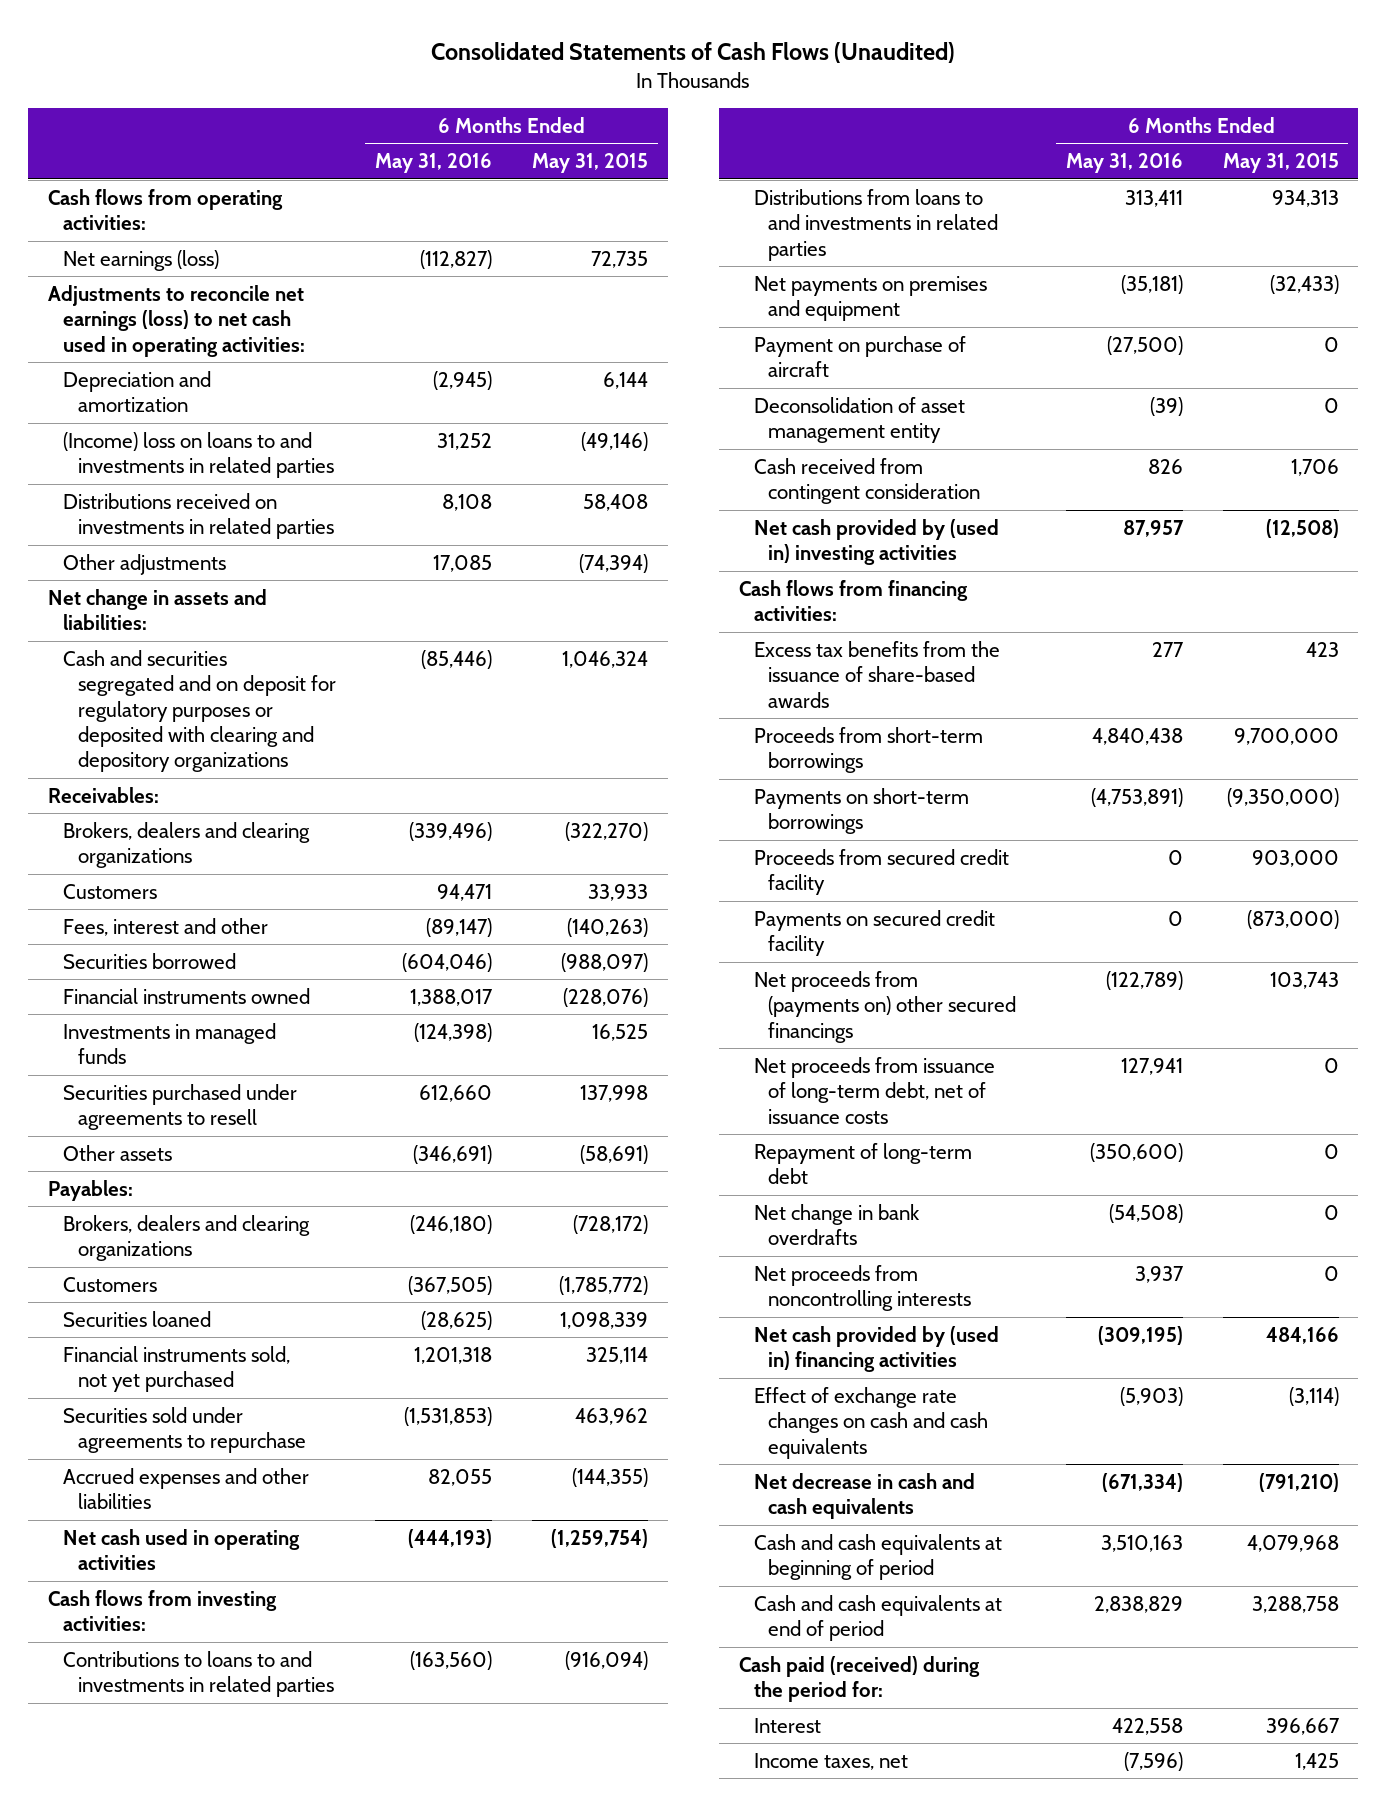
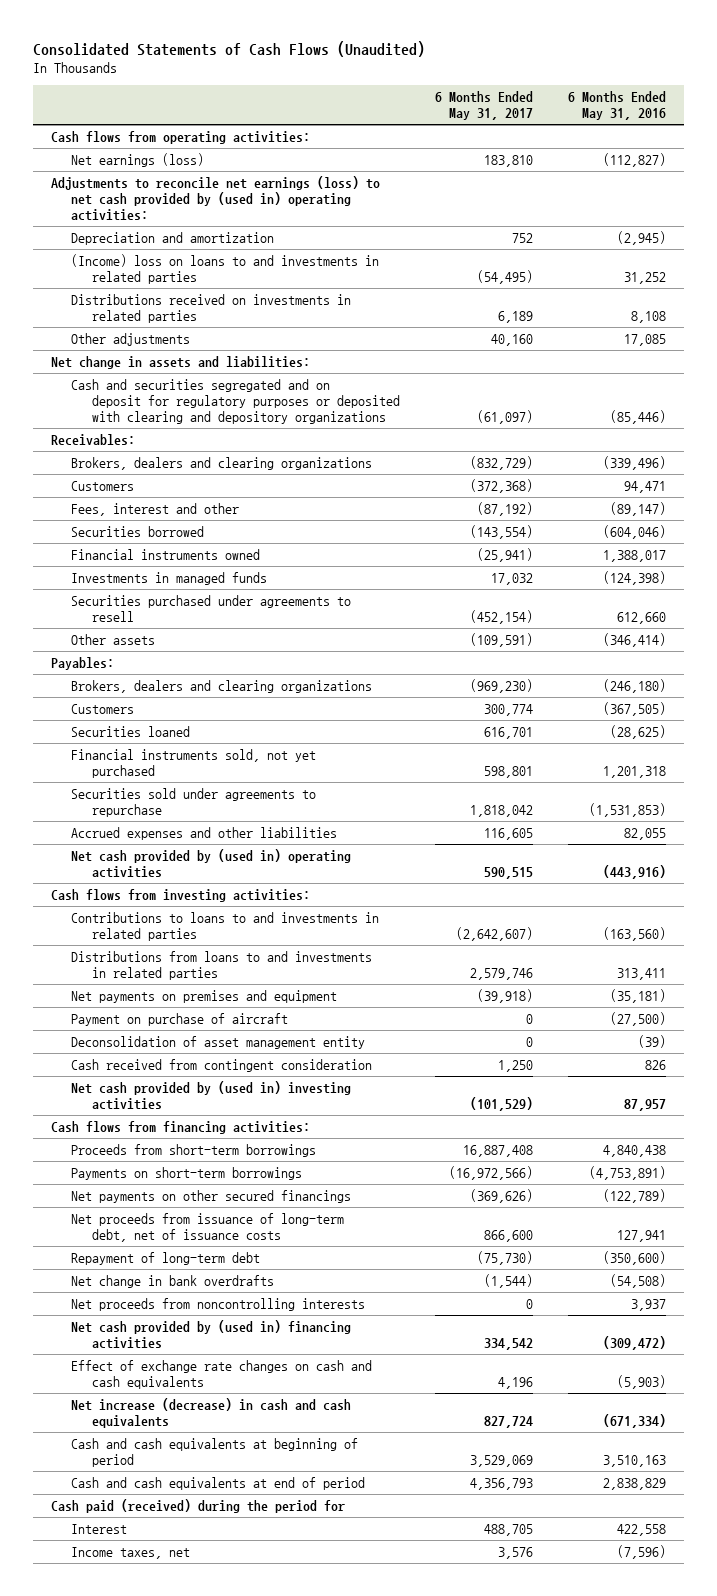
- | 6 Months Ended May 31, 2016 | 6 Months Ended May 31, 2015
+ | 6 Months Ended May 31, 2017 | 6 Months Ended May 31, 2016
- Adjustments to reconcile net earnings (loss) to net cash used in operating activities:
+ Adjustments to reconcile net earnings (loss) to net cash provided by (used in) operating activities:
- Other assets | (346,691) | (58,691)
+ Other assets | (109,591) | (346,414)
- Net cash used in operating activities | (444,193) | (1,259,754)
+ Net cash provided by (used in) operating activities | 590,515 | (443,916)
- Excess tax benefits from the issuance of share-based awards | 277 | 423
- Proceeds from secured credit facility | 0 | 903,000
- Payments on secured credit facility | 0 | (873,000)
- Net proceeds from (payments on) other secured financings | (122,789) | 103,743
+ Net payments on other secured financings | (369,626) | (122,789)
- Net cash provided by (used in) financing activities | (309,195) | 484,166
+ Net cash provided by (used in) financing activities | 334,542 | (309,472)
- Net decrease in cash and cash equivalents | (671,334) | (791,210)
+ Net increase (decrease) in cash and cash equivalents | 827,724 | (671,334)
- Cash paid (received) during the period for:
+ Cash paid (received) during the period for

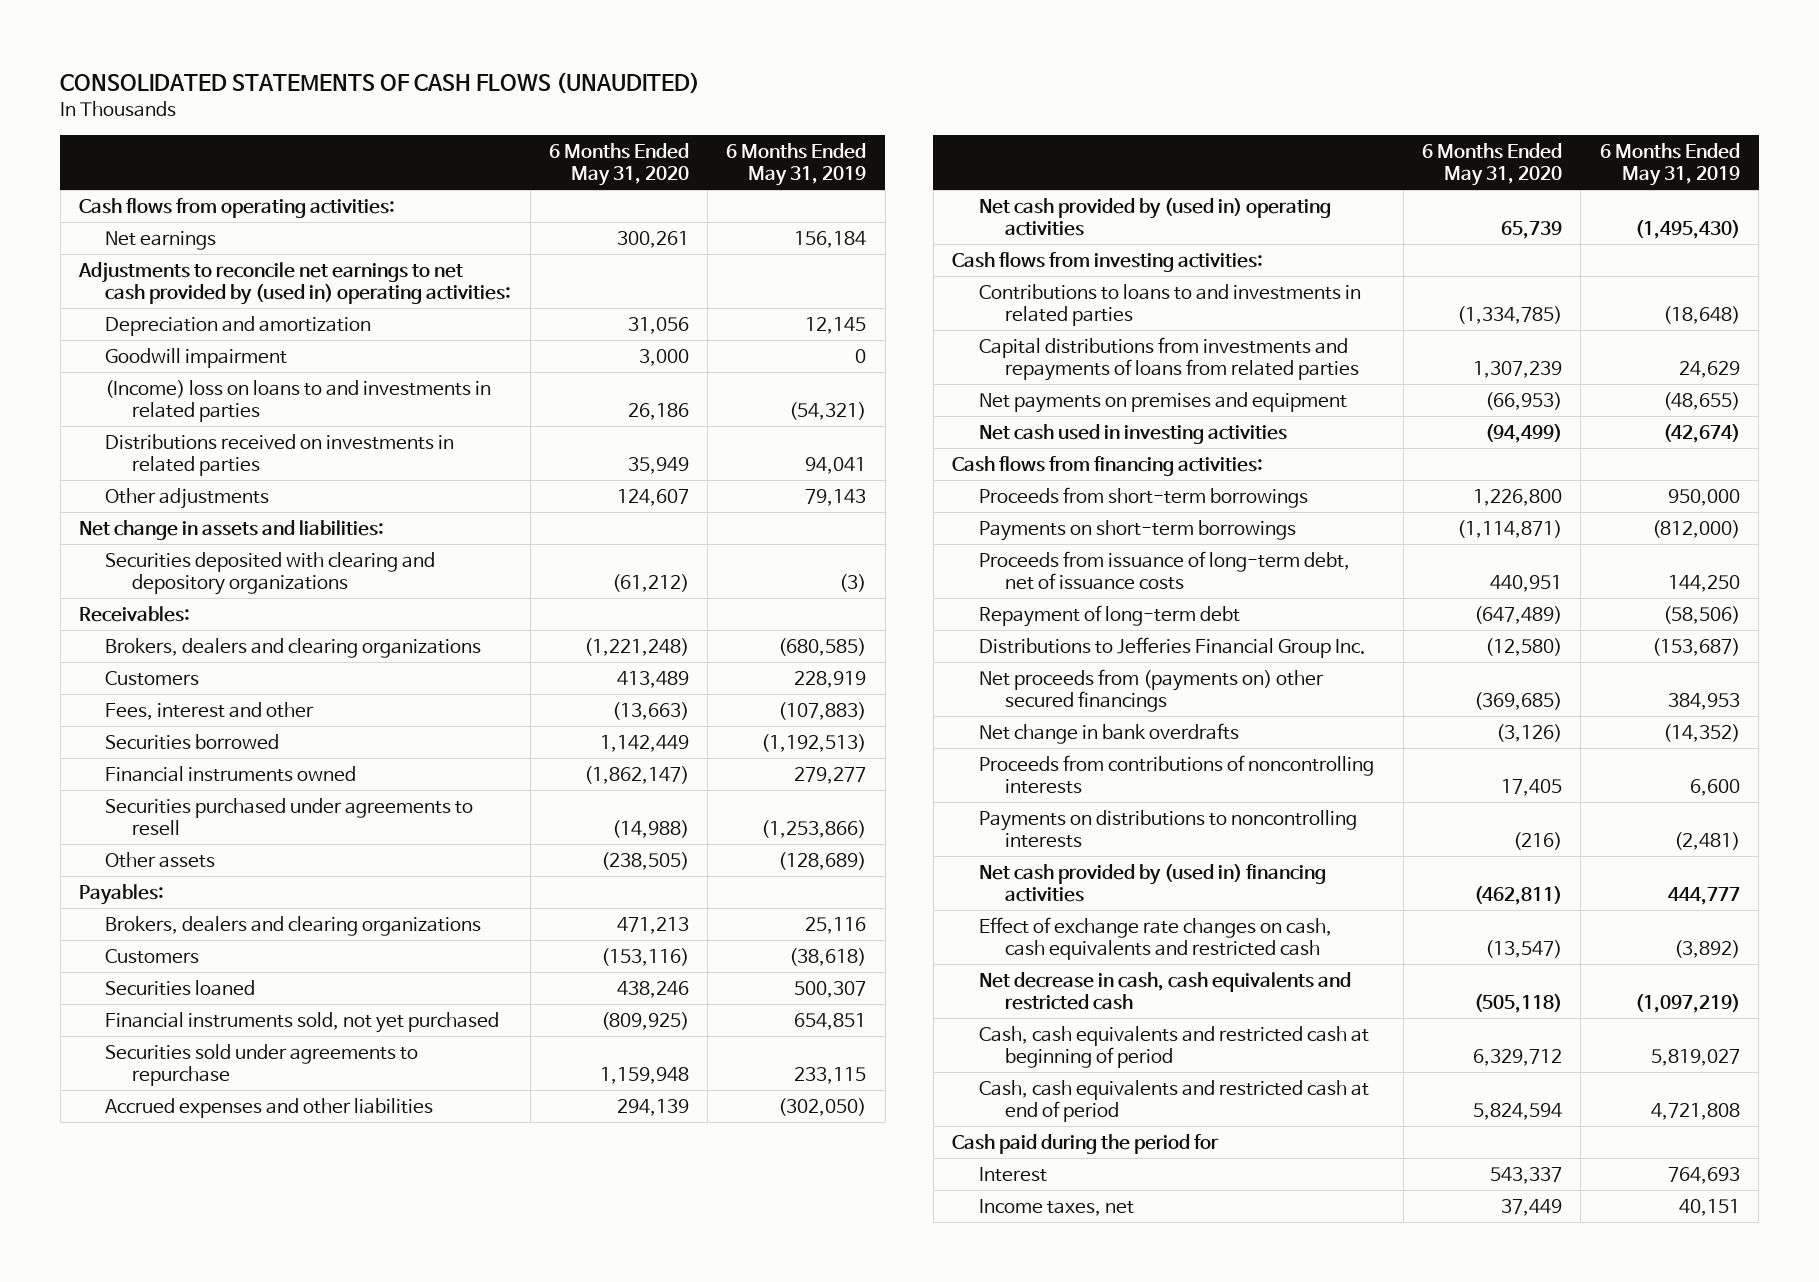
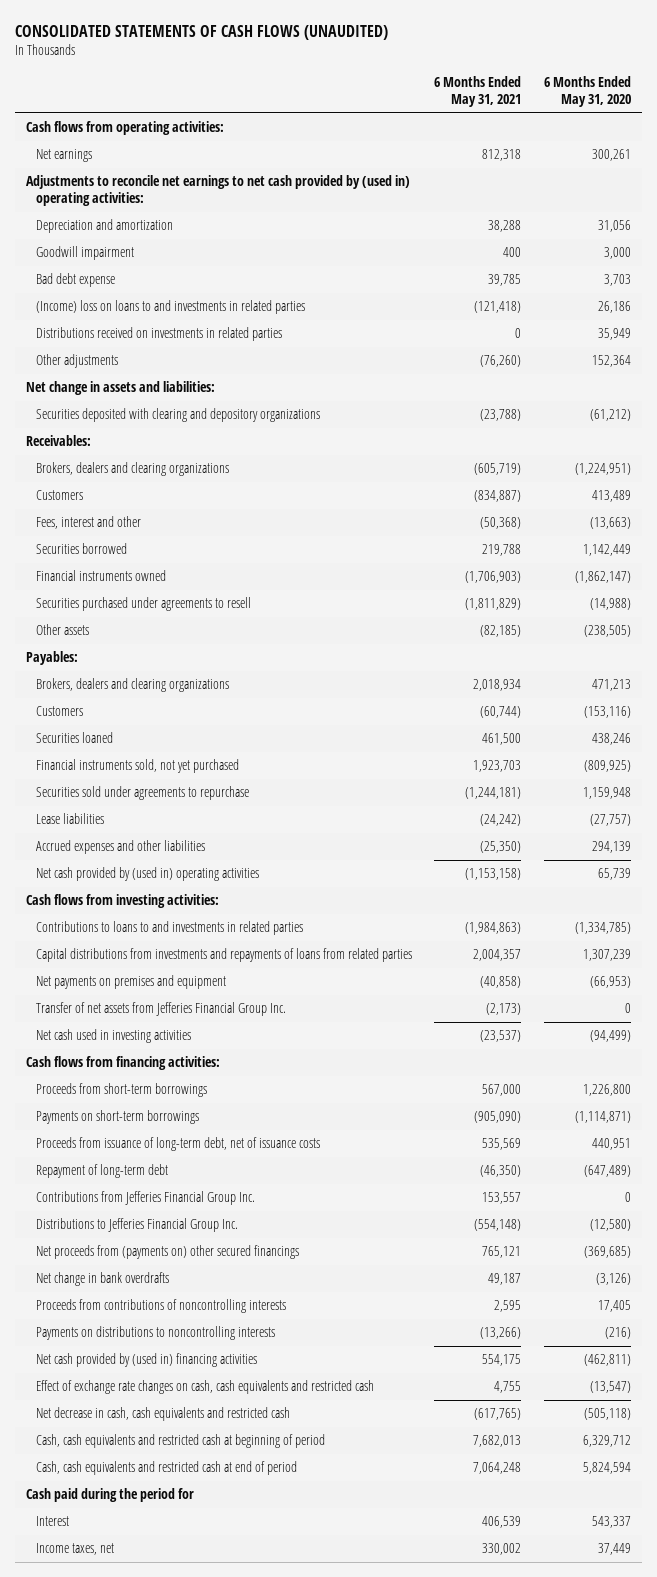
- | 6 Months Ended May 31, 2020 | 6 Months Ended May 31, 2019
+ | 6 Months Ended May 31, 2021 | 6 Months Ended May 31, 2020
+ Bad debt expense | 39,785 | 3,703
- Other adjustments | 124,607 | 79,143
+ Other adjustments | (76,260) | 152,364
- Brokers, dealers and clearing organizations | (1,221,248) | (680,585)
+ Brokers, dealers and clearing organizations | (605,719) | (1,224,951)
+ Lease liabilities | (24,242) | (27,757)
+ Transfer of net assets from Jefferies Financial Group Inc. | (2,173) | 0
+ Contributions from Jefferies Financial Group Inc. | 153,557 | 0

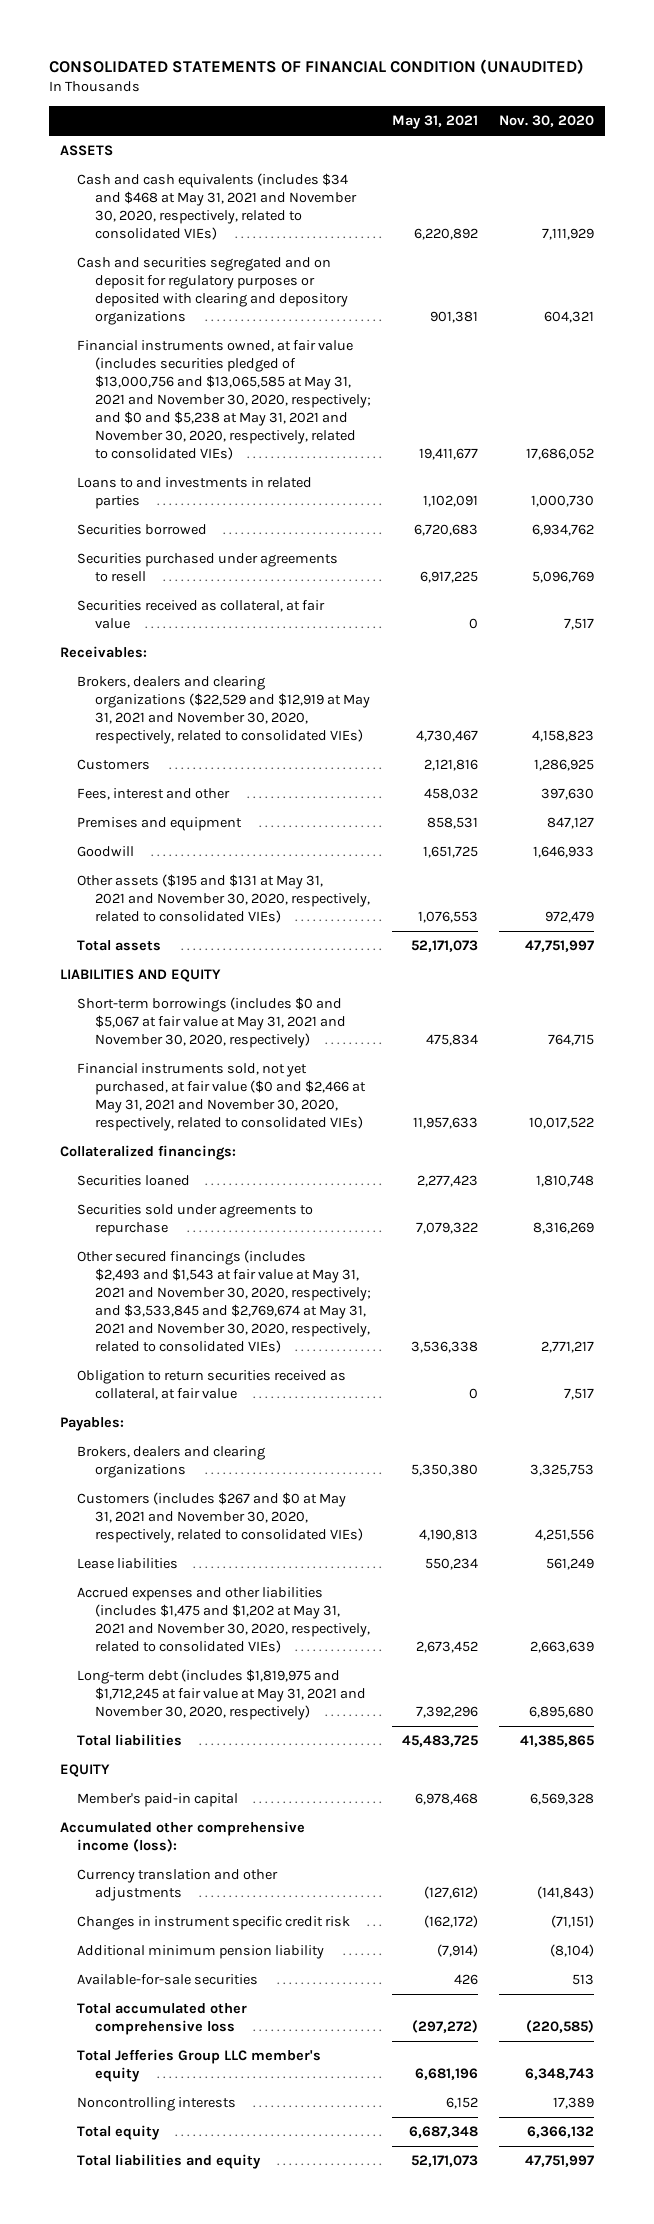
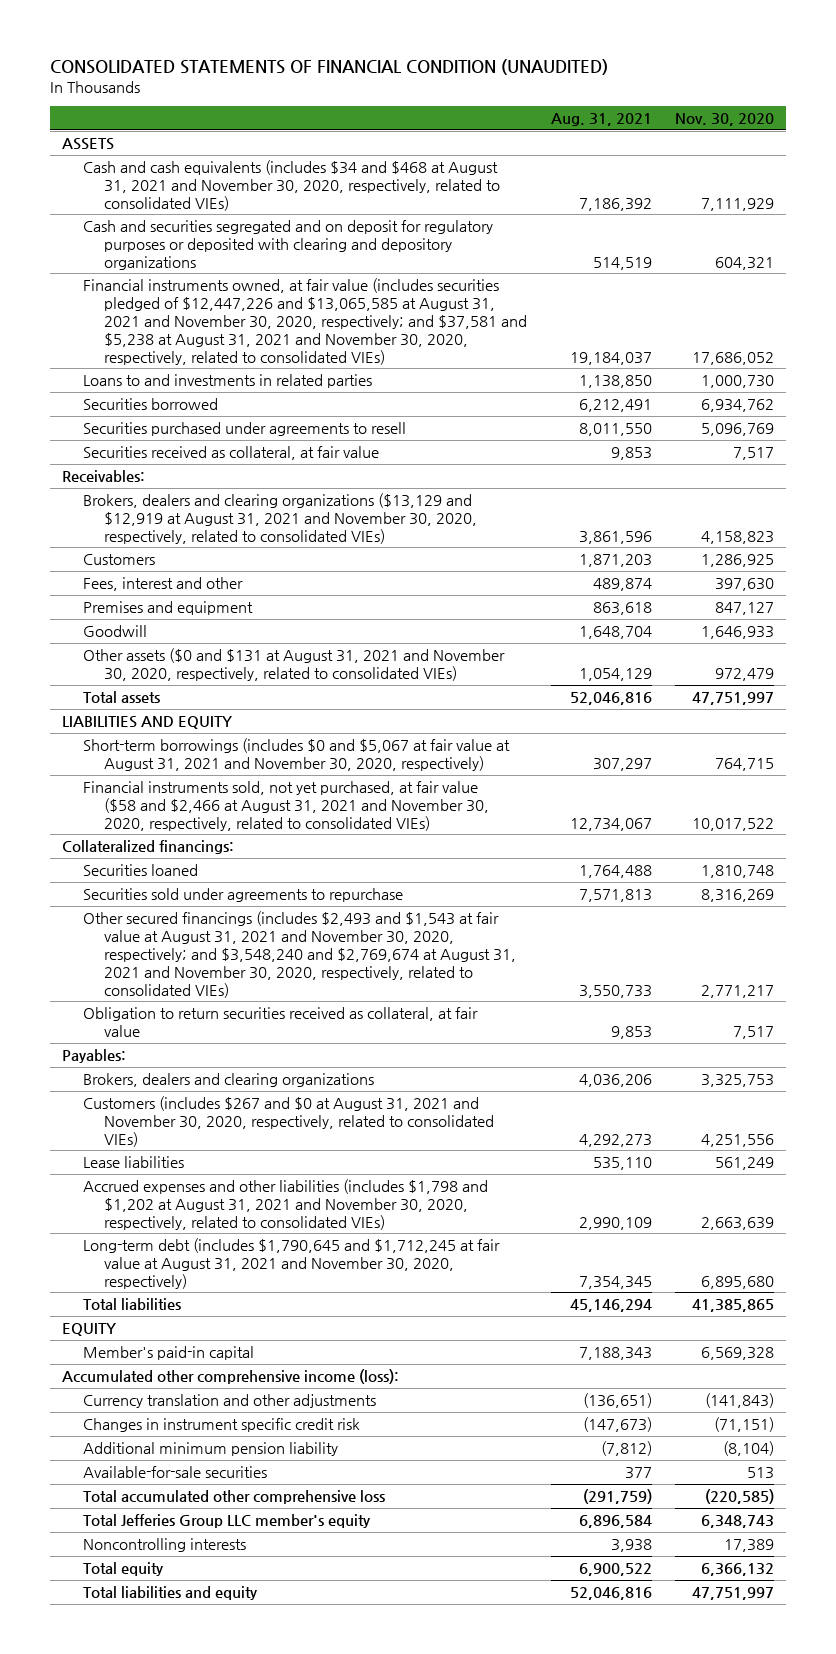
- | May 31, 2021 | Nov. 30, 2020
+ | Aug. 31, 2021 | Nov. 30, 2020
- Cash and cash equivalents (includes $34 and $468 at May 31, 2021 and November 30, 2020, respectively, related to consolidated VIEs) | 6,220,892 | 7,111,929
+ Cash and cash equivalents (includes $34 and $468 at August 31, 2021 and November 30, 2020, respectively, related to consolidated VIEs) | 7,186,392 | 7,111,929
- Financial instruments owned, at fair value (includes securities pledged of $13,000,756 and $13,065,585 at May 31, 2021 and November 30, 2020, respectively; and $0 and $5,238 at May 31, 2021 and November 30, 2020, respectively, related to consolidated VIEs) | 19,411,677 | 17,686,052
+ Financial instruments owned, at fair value (includes securities pledged of $12,447,226 and $13,065,585 at August 31, 2021 and November 30, 2020, respectively; and $37,581 and $5,238 at August 31, 2021 and November 30, 2020, respectively, related to consolidated VIEs) | 19,184,037 | 17,686,052
- Brokers, dealers and clearing organizations ($22,529 and $12,919 at May 31, 2021 and November 30, 2020, respectively, related to consolidated VIEs) | 4,730,467 | 4,158,823
+ Brokers, dealers and clearing organizations ($13,129 and $12,919 at August 31, 2021 and November 30, 2020, respectively, related to consolidated VIEs) | 3,861,596 | 4,158,823
- Other assets ($195 and $131 at May 31, 2021 and November 30, 2020, respectively, related to consolidated VIEs) | 1,076,553 | 972,479
+ Other assets ($0 and $131 at August 31, 2021 and November 30, 2020, respectively, related to consolidated VIEs) | 1,054,129 | 972,479
- Short-term borrowings (includes $0 and $5,067 at fair value at May 31, 2021 and November 30, 2020, respectively) | 475,834 | 764,715
- Financial instruments sold, not yet purchased, at fair value ($0 and $2,466 at May 31, 2021 and November 30, 2020, respectively, related to consolidated VIEs) | 11,957,633 | 10,017,522
+ Short-term borrowings (includes $0 and $5,067 at fair value at August 31, 2021 and November 30, 2020, respectively) | 307,297 | 764,715
+ Financial instruments sold, not yet purchased, at fair value ($58 and $2,466 at August 31, 2021 and November 30, 2020, respectively, related to consolidated VIEs) | 12,734,067 | 10,017,522
- Other secured financings (includes $2,493 and $1,543 at fair value at May 31, 2021 and November 30, 2020, respectively; and $3,533,845 and $2,769,674 at May 31, 2021 and November 30, 2020, respectively, related to consolidated VIEs) | 3,536,338 | 2,771,217
+ Other secured financings (includes $2,493 and $1,543 at fair value at August 31, 2021 and November 30, 2020, respectively; and $3,548,240 and $2,769,674 at August 31, 2021 and November 30, 2020, respectively, related to consolidated VIEs) | 3,550,733 | 2,771,217
- Customers (includes $267 and $0 at May 31, 2021 and November 30, 2020, respectively, related to consolidated VIEs) | 4,190,813 | 4,251,556
+ Customers (includes $267 and $0 at August 31, 2021 and November 30, 2020, respectively, related to consolidated VIEs) | 4,292,273 | 4,251,556
- Accrued expenses and other liabilities (includes $1,475 and $1,202 at May 31, 2021 and November 30, 2020, respectively, related to consolidated VIEs) | 2,673,452 | 2,663,639
- Long-term debt (includes $1,819,975 and $1,712,245 at fair value at May 31, 2021 and November 30, 2020, respectively) | 7,392,296 | 6,895,680
+ Accrued expenses and other liabilities (includes $1,798 and $1,202 at August 31, 2021 and November 30, 2020, respectively, related to consolidated VIEs) | 2,990,109 | 2,663,639
+ Long-term debt (includes $1,790,645 and $1,712,245 at fair value at August 31, 2021 and November 30, 2020, respectively) | 7,354,345 | 6,895,680

